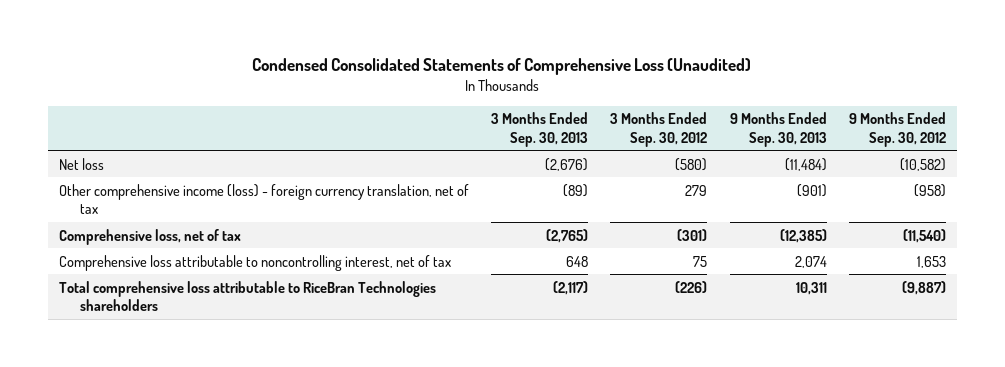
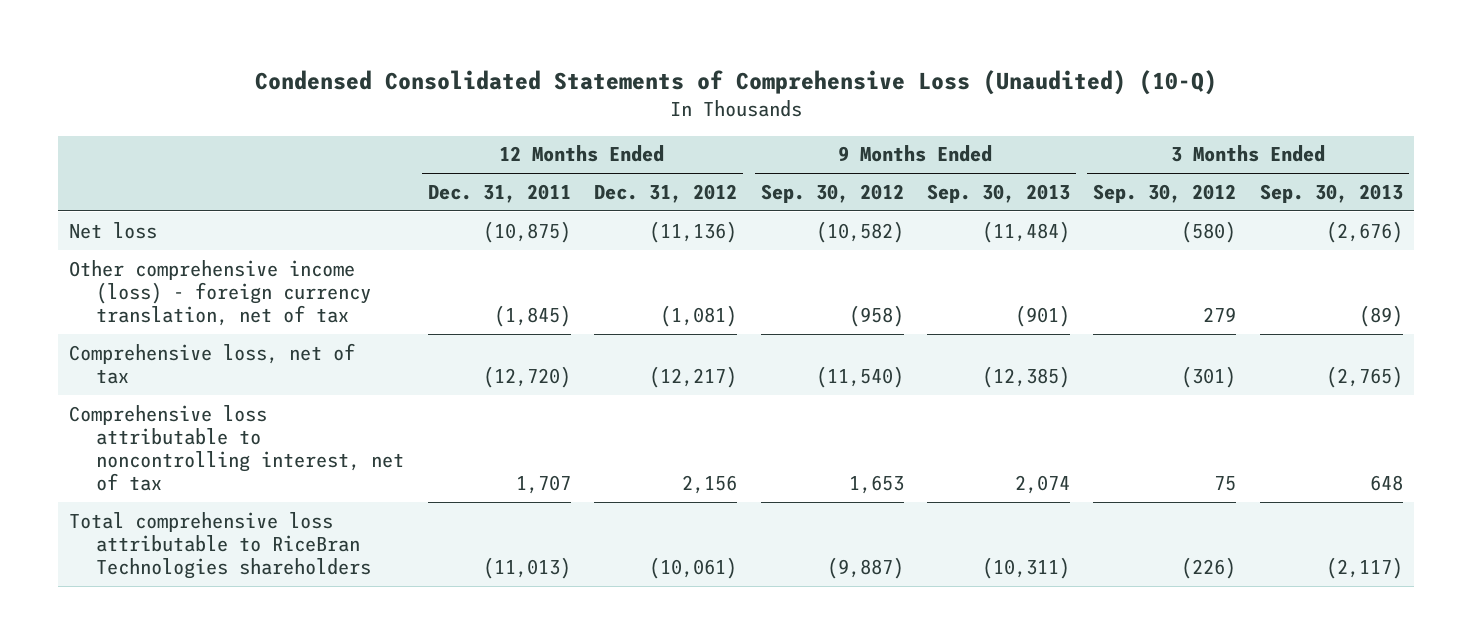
- Condensed Consolidated Statements of Comprehensive Loss (Unaudited)
+ Condensed Consolidated Statements of Comprehensive Loss (Unaudited) (10-Q)
- | 3 Months Ended Sep. 30, 2013 | 3 Months Ended Sep. 30, 2012 | 9 Months Ended Sep. 30, 2013 | 9 Months Ended Sep. 30, 2012
+ | 12 Months Ended Dec. 31, 2011 | 12 Months Ended Dec. 31, 2012 | 9 Months Ended Sep. 30, 2012 | 9 Months Ended Sep. 30, 2013 | 3 Months Ended Sep. 30, 2012 | 3 Months Ended Sep. 30, 2013
- Total comprehensive loss attributable to RiceBran Technologies shareholders | (2,117) | (226) | 10,311 | (9,887)
+ Total comprehensive loss attributable to RiceBran Technologies shareholders | (11,013) | (10,061) | (9,887) | (10,311) | (226) | (2,117)

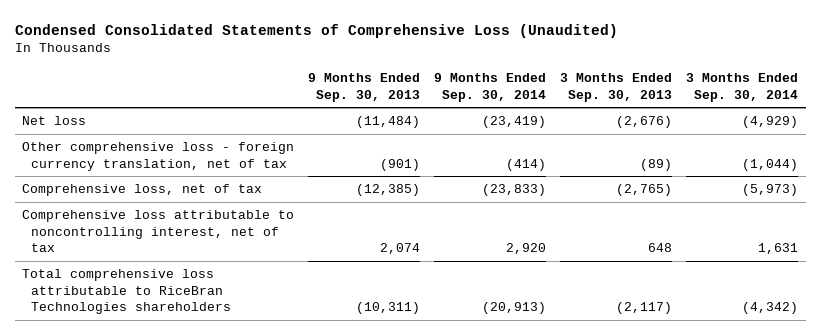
- Condensed Consolidated Statements of Comprehensive Loss (Unaudited) (10-Q)
+ Condensed Consolidated Statements of Comprehensive Loss (Unaudited)
- | 12 Months Ended Dec. 31, 2011 | 12 Months Ended Dec. 31, 2012 | 9 Months Ended Sep. 30, 2012 | 9 Months Ended Sep. 30, 2013 | 3 Months Ended Sep. 30, 2012 | 3 Months Ended Sep. 30, 2013
+ | 9 Months Ended Sep. 30, 2013 | 9 Months Ended Sep. 30, 2014 | 3 Months Ended Sep. 30, 2013 | 3 Months Ended Sep. 30, 2014
- Other comprehensive income (loss) - foreign currency translation, net of tax | (1,845) | (1,081) | (958) | (901) | 279 | (89)
+ Other comprehensive loss - foreign currency translation, net of tax | (901) | (414) | (89) | (1,044)

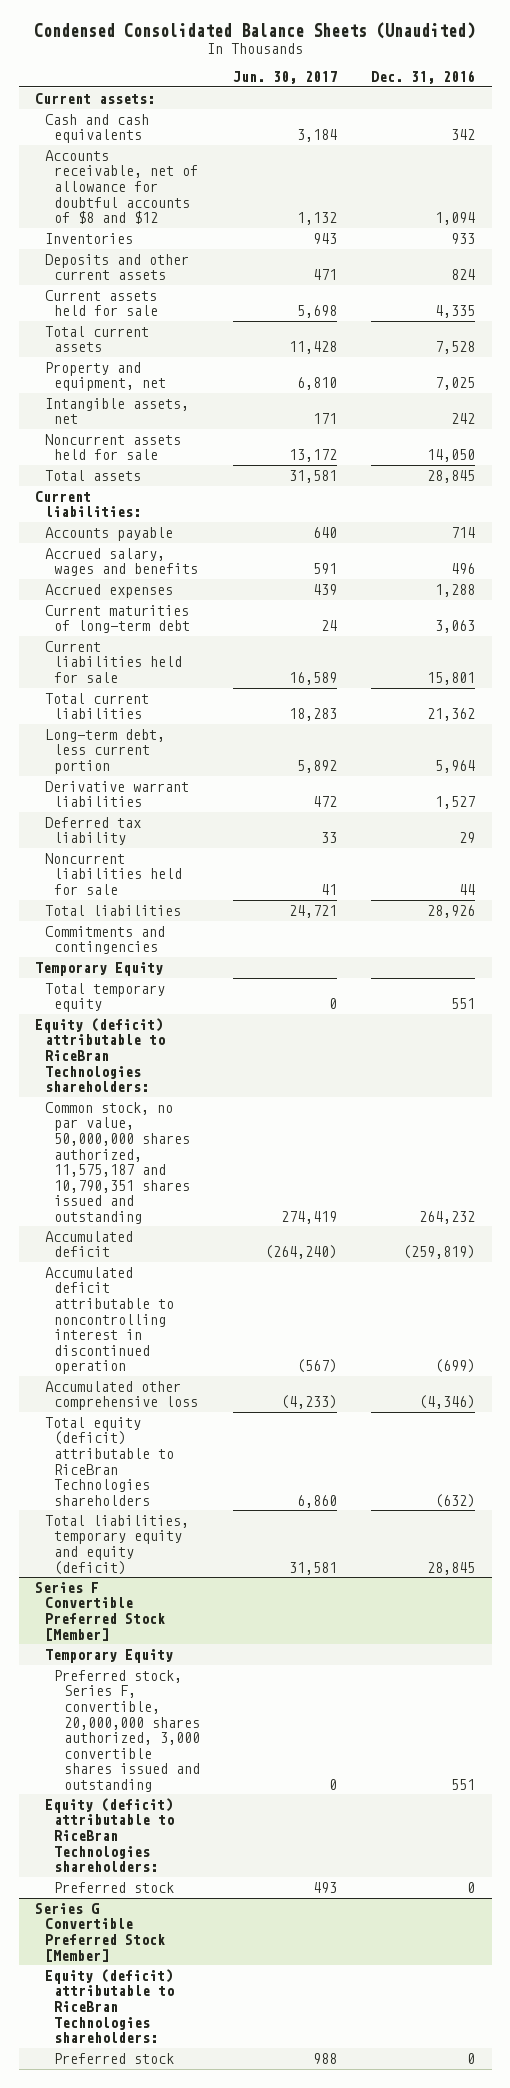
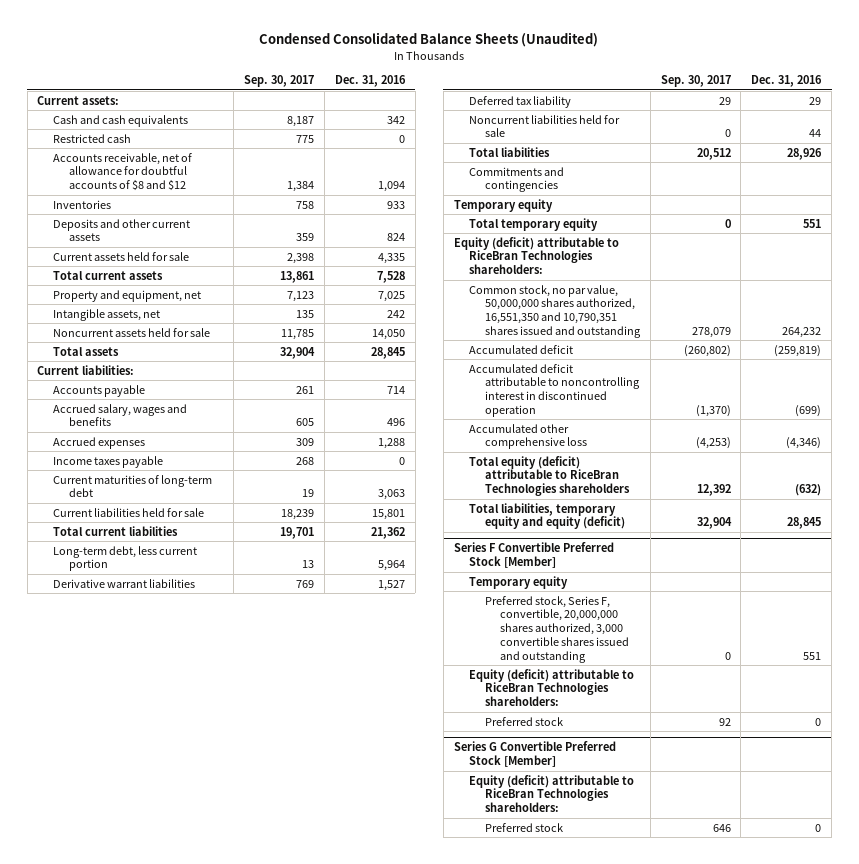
- | Jun. 30, 2017 | Dec. 31, 2016
+ | Sep. 30, 2017 | Dec. 31, 2016
+ Restricted cash | 775 | 0
+ Income taxes payable | 268 | 0
- Temporary Equity
+ Temporary equity
- Common stock, no par value, 50,000,000 shares authorized, 11,575,187 and 10,790,351 shares issued and outstanding | 274,419 | 264,232
+ Common stock, no par value, 50,000,000 shares authorized, 16,551,350 and 10,790,351 shares issued and outstanding | 278,079 | 264,232
@ Series F Convertible Preferred Stock [Member]
- Temporary Equity
+ Temporary equity

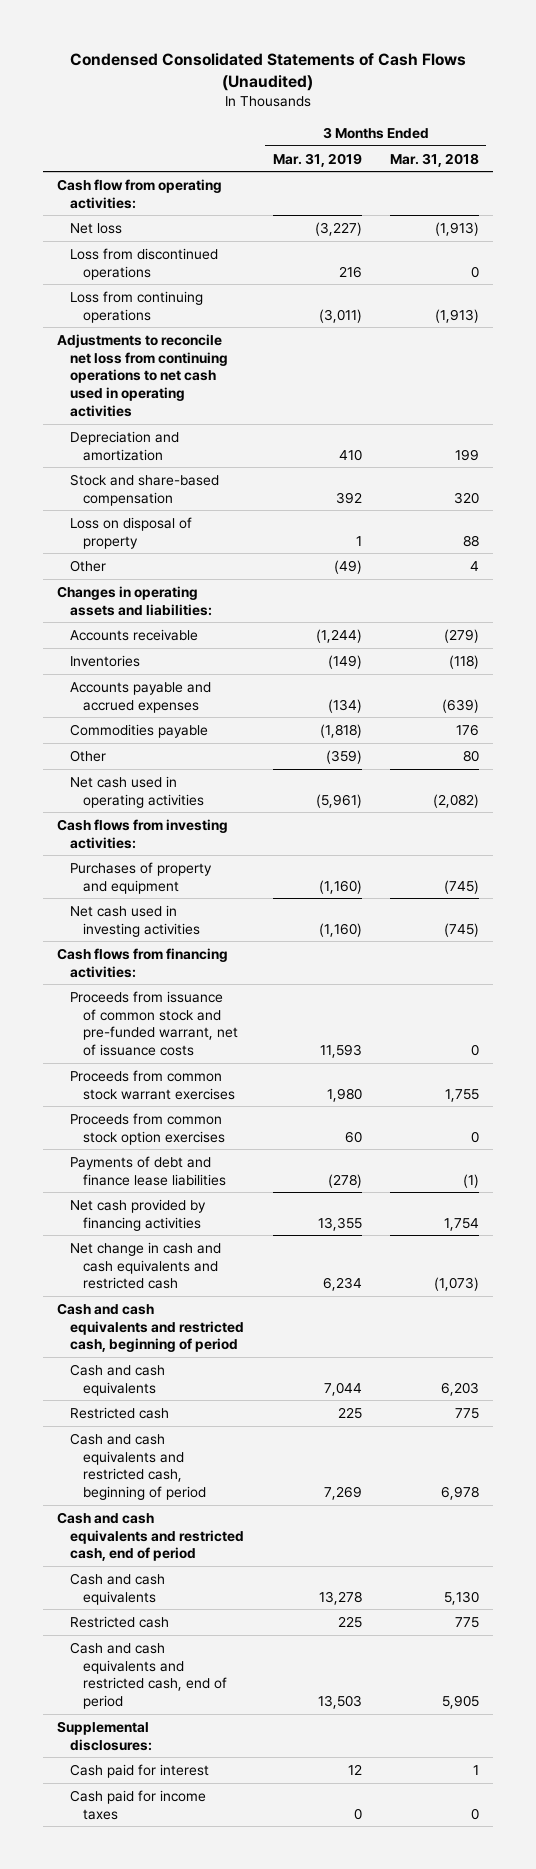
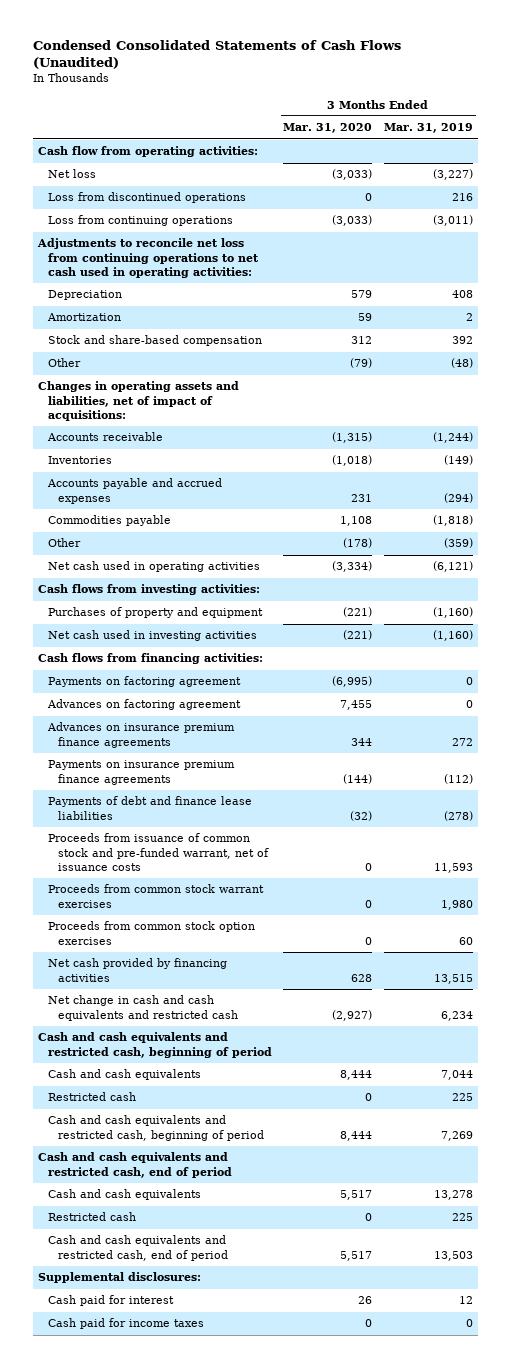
- | 3 Months Ended Mar. 31, 2019 | 3 Months Ended Mar. 31, 2018
+ | 3 Months Ended Mar. 31, 2020 | 3 Months Ended Mar. 31, 2019
- Adjustments to reconcile net loss from continuing operations to net cash used in operating activities
- Depreciation and amortization | 410 | 199
+ Adjustments to reconcile net loss from continuing operations to net cash used in operating activities:
+ Depreciation | 579 | 408
+ Amortization | 59 | 2
- Loss on disposal of property | 1 | 88
- Other | (49) | 4
- Changes in operating assets and liabilities:
+ Other | (79) | (48)
+ Changes in operating assets and liabilities, net of impact of acquisitions:
- Accounts payable and accrued expenses | (134) | (639)
+ Accounts payable and accrued expenses | 231 | (294)
- Net cash used in operating activities | (5,961) | (2,082)
+ Net cash used in operating activities | (3,334) | (6,121)
+ Payments on factoring agreement | (6,995) | 0
+ Advances on factoring agreement | 7,455 | 0
+ Advances on insurance premium finance agreements | 344 | 272
+ Payments on insurance premium finance agreements | (144) | (112)
moved up: Payments of debt and finance lease liabilities | (32) | (278)
- Net cash provided by financing activities | 13,355 | 1,754
+ Net cash provided by financing activities | 628 | 13,515

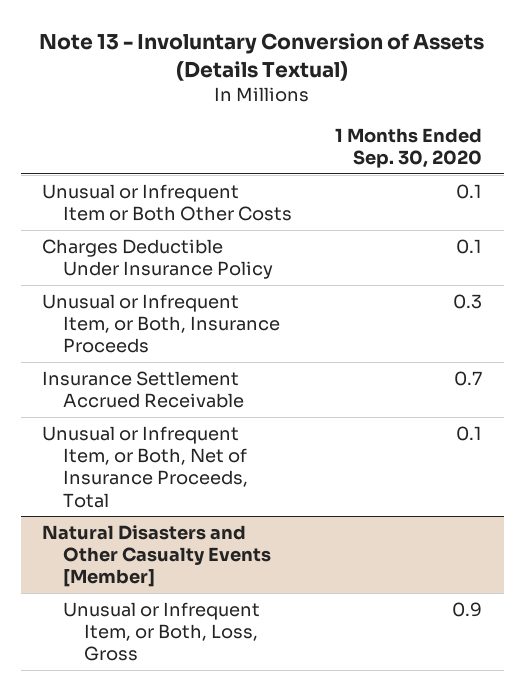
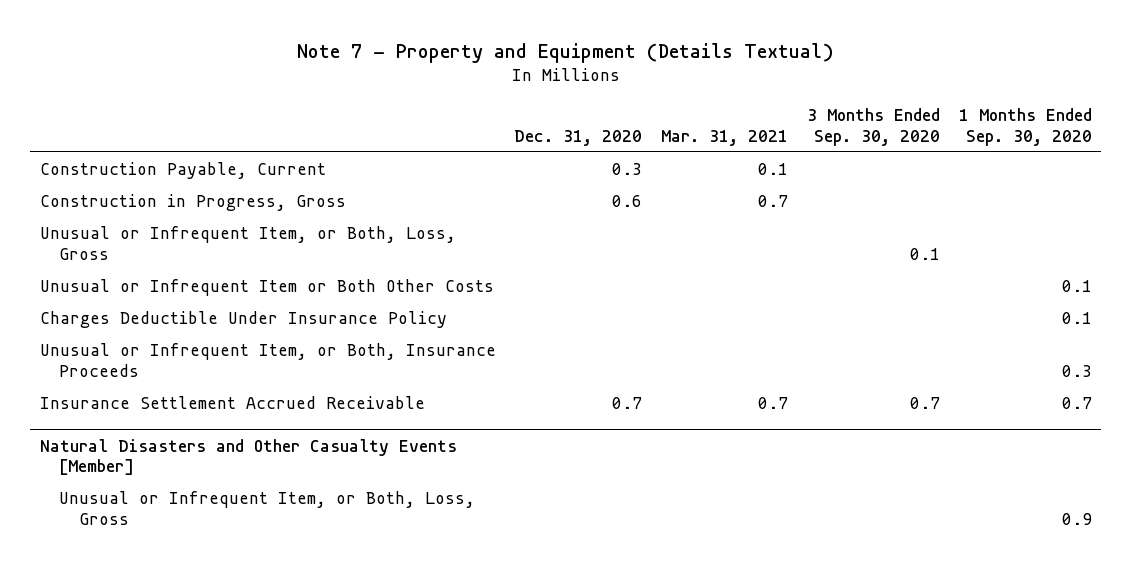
- Note 13 - Involuntary Conversion of Assets (Details Textual)
+ Note 7 - Property and Equipment (Details Textual)
- | 1 Months Ended Sep. 30, 2020
+ | Dec. 31, 2020 | Mar. 31, 2021 | 3 Months Ended Sep. 30, 2020 | 1 Months Ended Sep. 30, 2020
+ Construction Payable, Current | 0.3 | 0.1 | |
+ Construction in Progress, Gross | 0.6 | 0.7 | |
+ Unusual or Infrequent Item, or Both, Loss, Gross | | | 0.1 |
- Unusual or Infrequent Item, or Both, Net of Insurance Proceeds, Total | 0.1

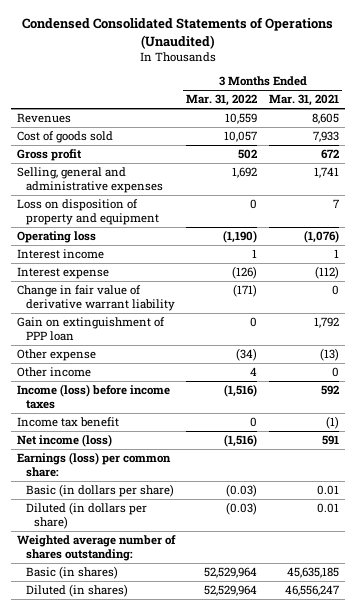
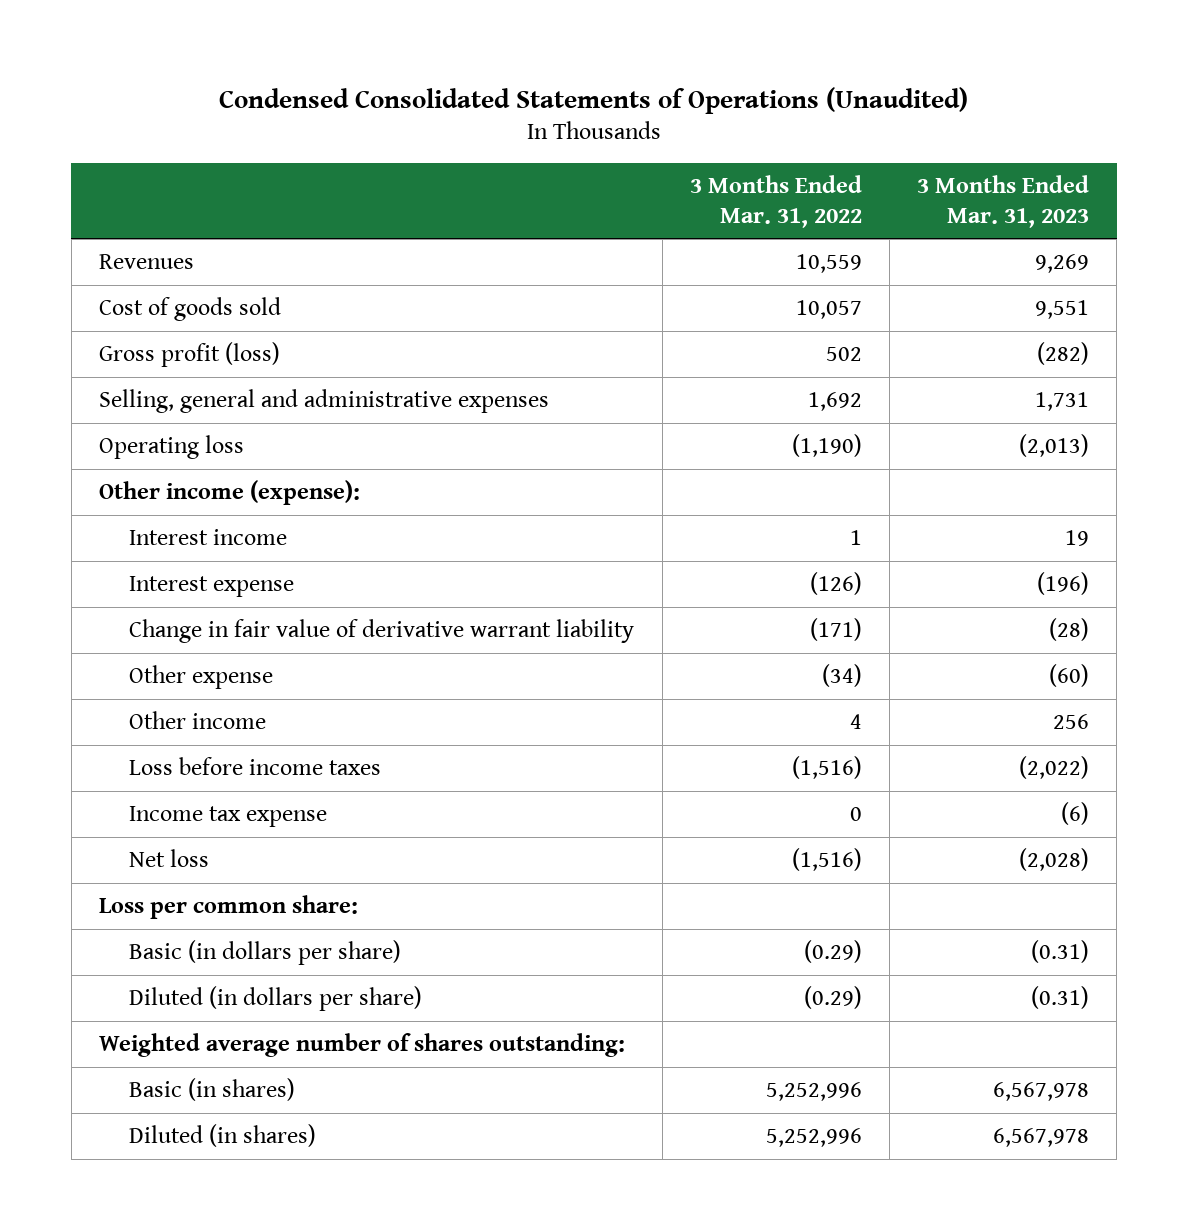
- | 3 Months Ended Mar. 31, 2022 | 3 Months Ended Mar. 31, 2021
+ | 3 Months Ended Mar. 31, 2022 | 3 Months Ended Mar. 31, 2023
- Gross profit | 502 | 672
+ Gross profit (loss) | 502 | (282)
- Loss on disposition of property and equipment | 0 | 7
+ Other income (expense):
- Gain on extinguishment of PPP loan | 0 | 1,792
- Income (loss) before income taxes | (1,516) | 592
- Income tax benefit | 0 | (1)
- Net income (loss) | (1,516) | 591
- Earnings (loss) per common share:
- Basic (in dollars per share) | (0.03) | 0.01
- Diluted (in dollars per share) | (0.03) | 0.01
+ Loss before income taxes | (1,516) | (2,022)
+ Income tax expense | 0 | (6)
+ Net loss | (1,516) | (2,028)
+ Loss per common share:
+ Basic (in dollars per share) | (0.29) | (0.31)
+ Diluted (in dollars per share) | (0.29) | (0.31)
- Basic (in shares) | 52,529,964 | 45,635,185
- Diluted (in shares) | 52,529,964 | 46,556,247
+ Basic (in shares) | 5,252,996 | 6,567,978
+ Diluted (in shares) | 5,252,996 | 6,567,978

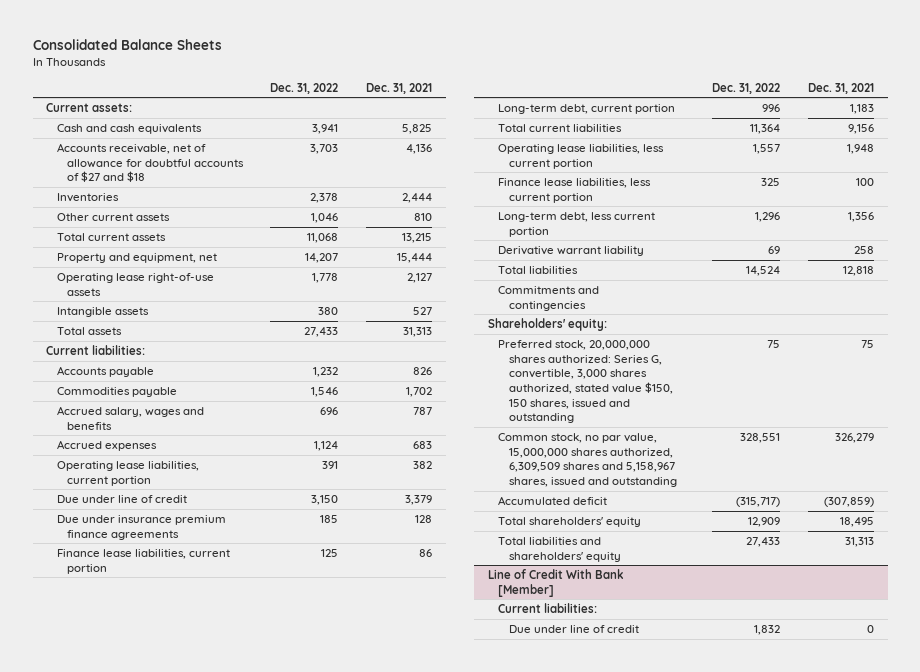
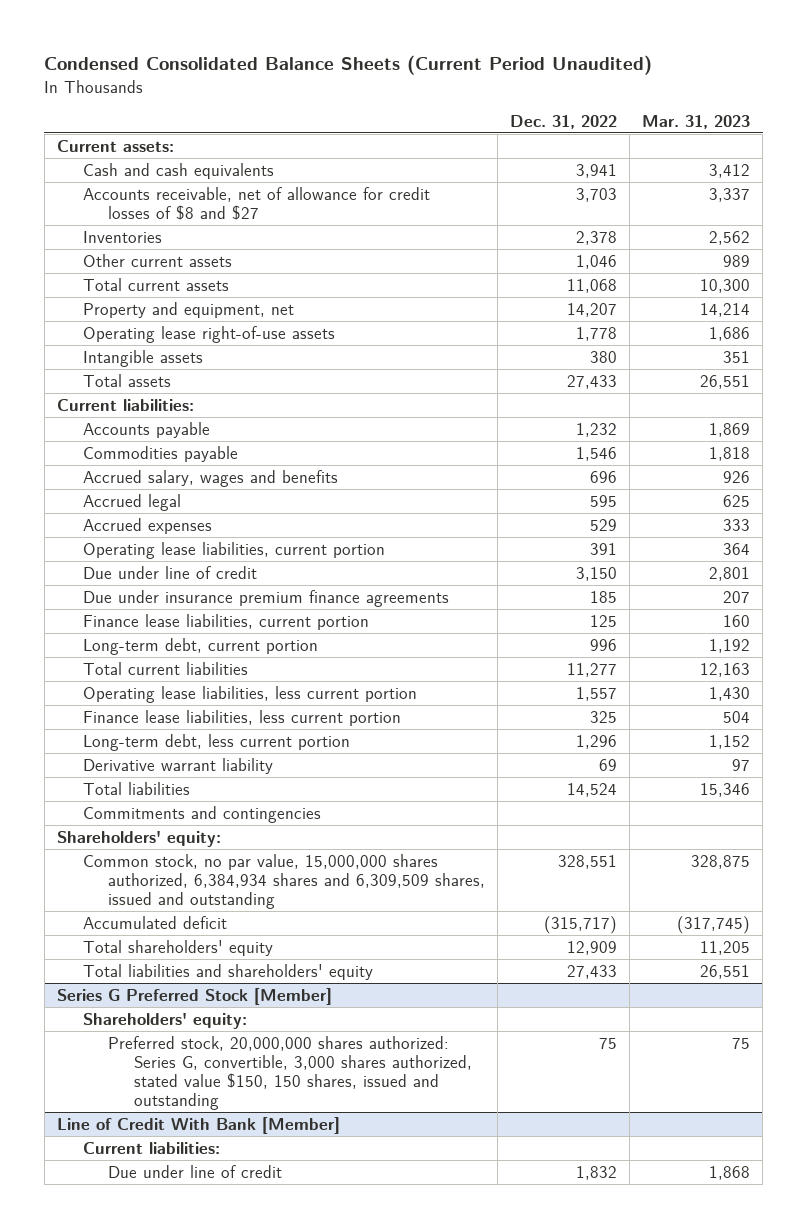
- Consolidated Balance Sheets
+ Condensed Consolidated Balance Sheets (Current Period Unaudited)
- | Dec. 31, 2022 | Dec. 31, 2021
+ | Dec. 31, 2022 | Mar. 31, 2023
- Accounts receivable, net of allowance for doubtful accounts of $27 and $18 | 3,703 | 4,136
+ Accounts receivable, net of allowance for credit losses of $8 and $27 | 3,703 | 3,337
- Accrued expenses | 1,124 | 683
+ Accrued legal | 595 | 625
+ Accrued expenses | 529 | 333
- Total current liabilities | 11,364 | 9,156
+ Total current liabilities | 11,277 | 12,163
- Preferred stock, 20,000,000 shares authorized: Series G, convertible, 3,000 shares authorized, stated value $150, 150 shares, issued and outstanding | 75 | 75
- Common stock, no par value, 15,000,000 shares authorized, 6,309,509 shares and 5,158,967 shares, issued and outstanding | 328,551 | 326,279
+ Common stock, no par value, 15,000,000 shares authorized, 6,384,934 shares and 6,309,509 shares, issued and outstanding | 328,551 | 328,875
+ Series G Preferred Stock [Member]
+ Shareholders' equity:
+ Preferred stock, 20,000,000 shares authorized: Series G, convertible, 3,000 shares authorized, stated value $150, 150 shares, issued and outstanding | 75 | 75

